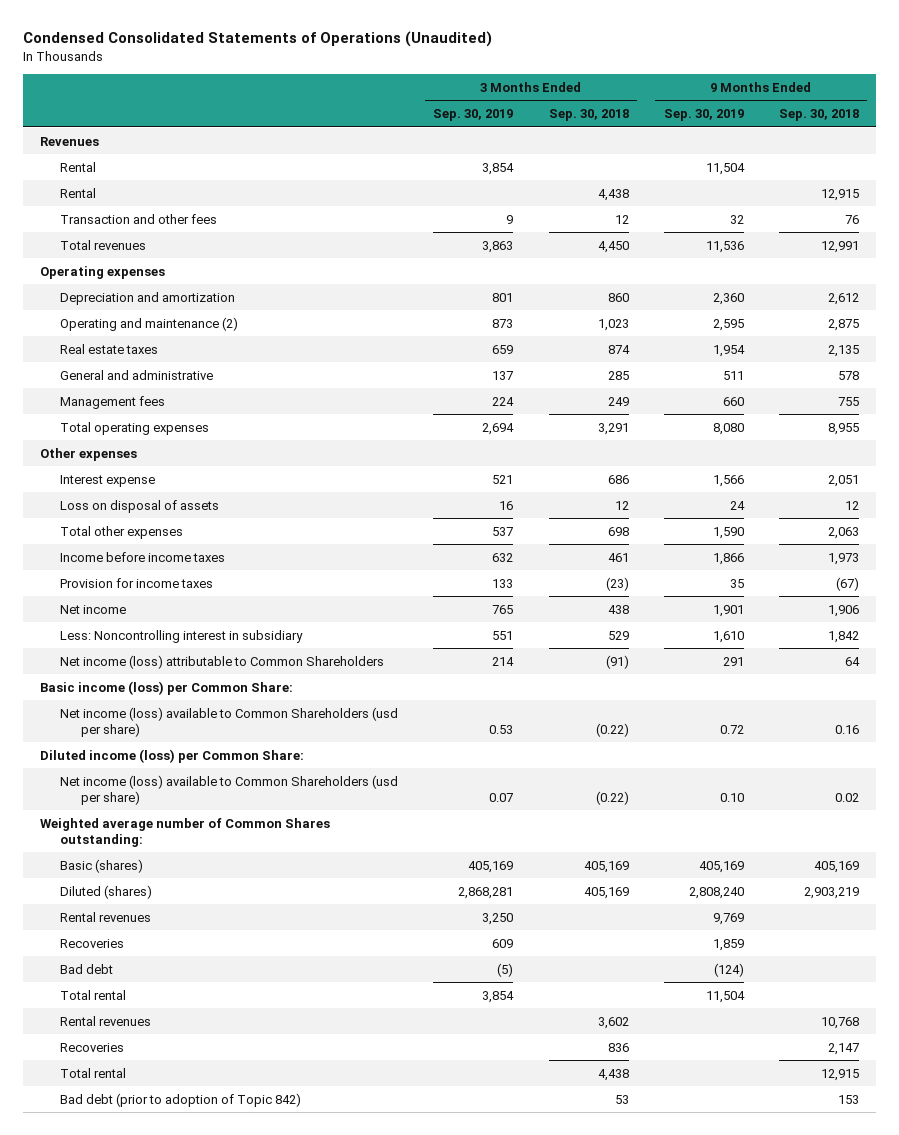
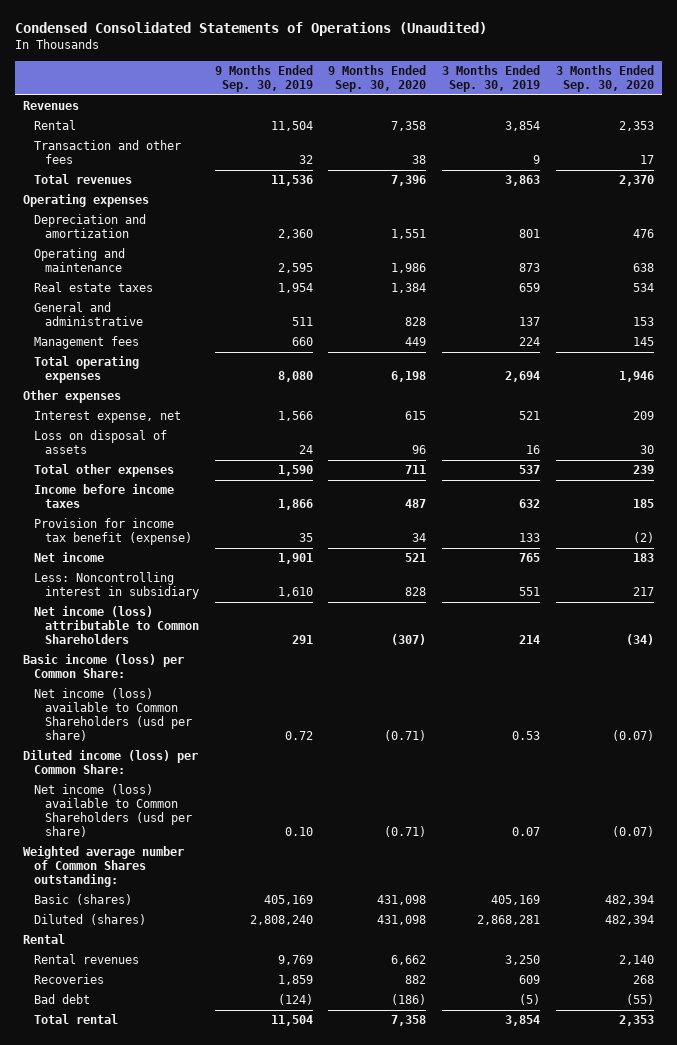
- | 3 Months Ended Sep. 30, 2019 | 3 Months Ended Sep. 30, 2018 | 9 Months Ended Sep. 30, 2019 | 9 Months Ended Sep. 30, 2018
+ | 9 Months Ended Sep. 30, 2019 | 9 Months Ended Sep. 30, 2020 | 3 Months Ended Sep. 30, 2019 | 3 Months Ended Sep. 30, 2020
- Operating and maintenance (2) | 873 | 1,023 | 2,595 | 2,875
+ Operating and maintenance | 2,595 | 1,986 | 873 | 638
- Interest expense | 521 | 686 | 1,566 | 2,051
+ Interest expense, net | 1,566 | 615 | 521 | 209
- Provision for income taxes | 133 | (23) | 35 | (67)
+ Provision for income tax benefit (expense) | 35 | 34 | 133 | (2)
moved down: Rental
- Rental revenues | | 3,602 | | 10,768
- Recoveries | | 836 | | 2,147
- Total rental | | 4,438 | | 12,915
- Bad debt (prior to adoption of Topic 842) | | 53 | | 153

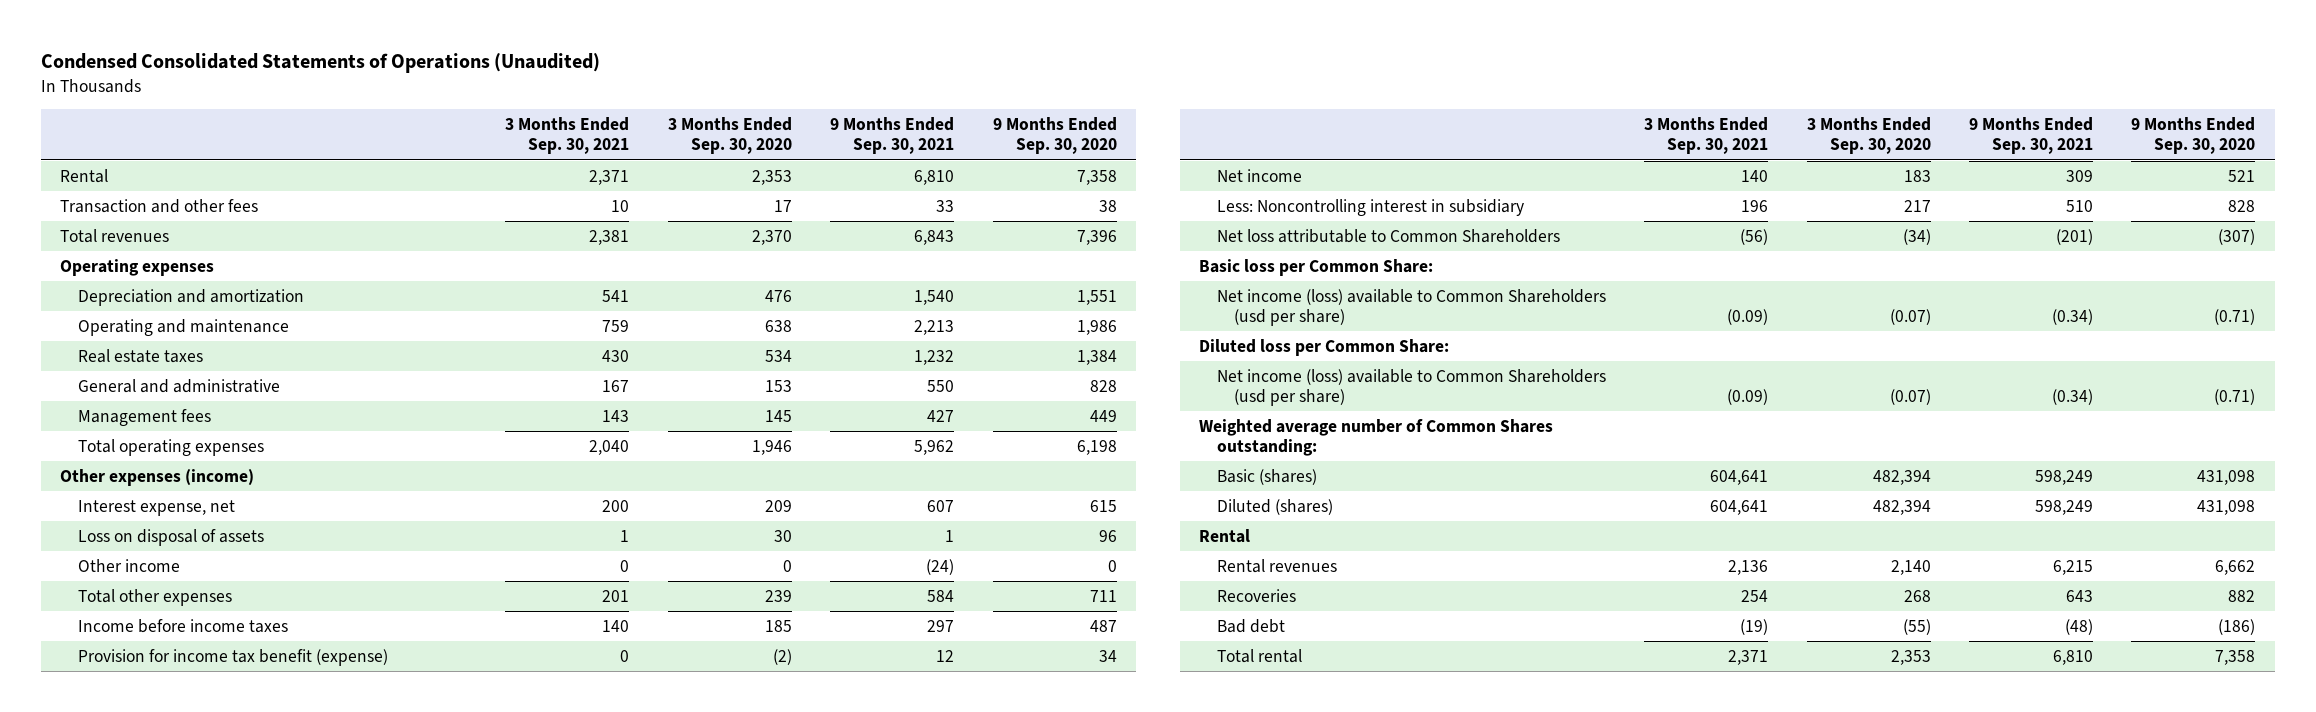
- | 9 Months Ended Sep. 30, 2019 | 9 Months Ended Sep. 30, 2020 | 3 Months Ended Sep. 30, 2019 | 3 Months Ended Sep. 30, 2020
+ | 3 Months Ended Sep. 30, 2021 | 3 Months Ended Sep. 30, 2020 | 9 Months Ended Sep. 30, 2021 | 9 Months Ended Sep. 30, 2020
- Revenues
- Other expenses
+ Other expenses (income)
+ Other income | 0 | 0 | (24) | 0
- Net income (loss) attributable to Common Shareholders | 291 | (307) | 214 | (34)
- Basic income (loss) per Common Share:
+ Net loss attributable to Common Shareholders | (56) | (34) | (201) | (307)
+ Basic loss per Common Share:
- Diluted income (loss) per Common Share:
+ Diluted loss per Common Share:

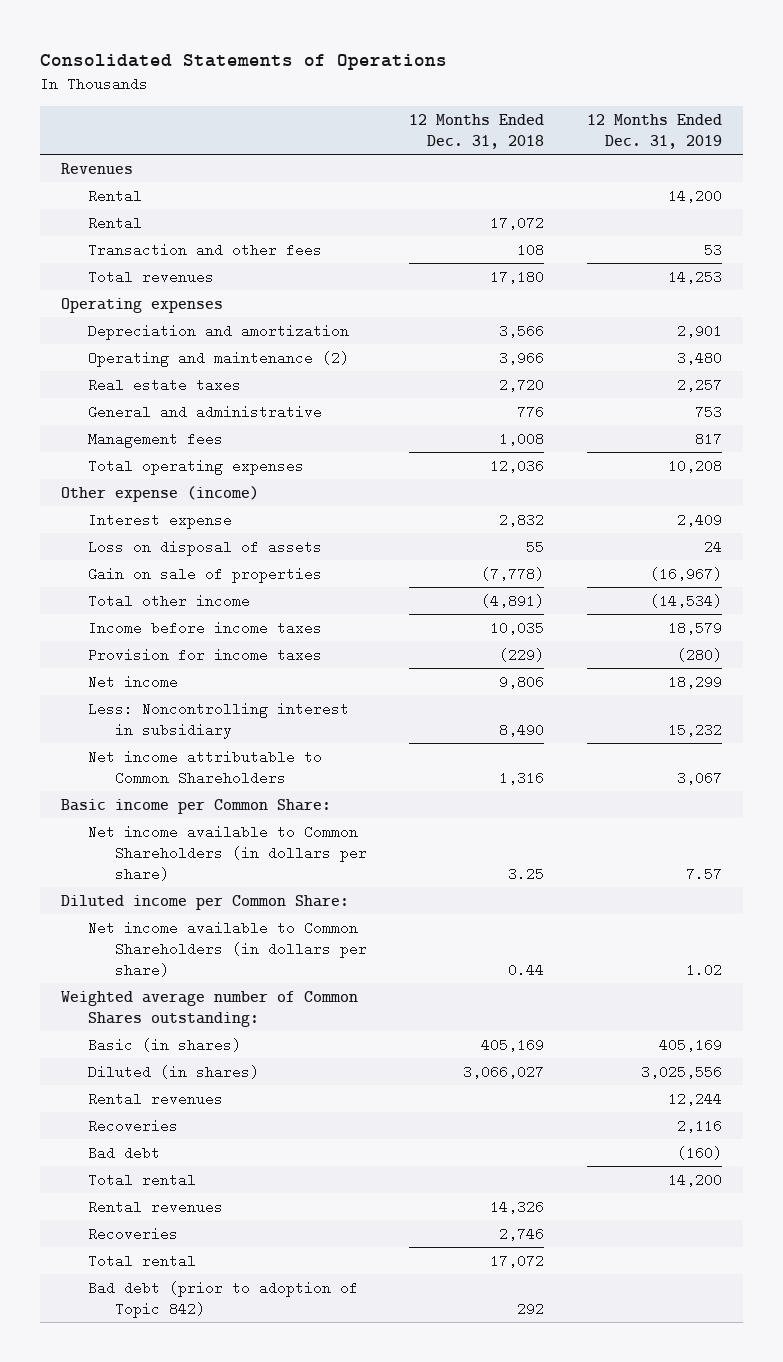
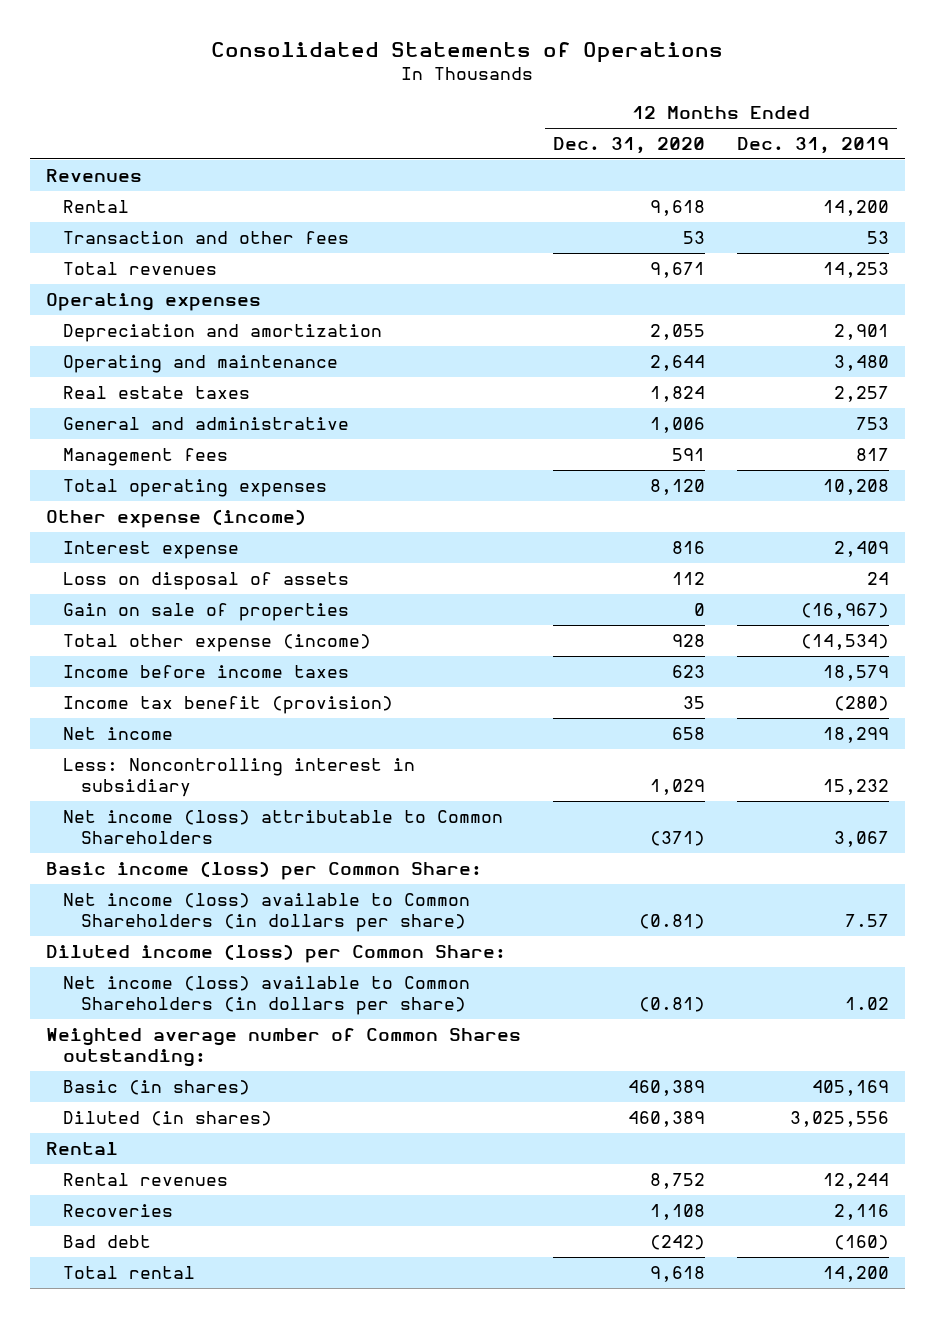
- | 12 Months Ended Dec. 31, 2018 | 12 Months Ended Dec. 31, 2019
+ | 12 Months Ended Dec. 31, 2020 | 12 Months Ended Dec. 31, 2019
- Operating and maintenance (2) | 3,966 | 3,480
+ Operating and maintenance | 2,644 | 3,480
- Total other income | (4,891) | (14,534)
+ Total other expense (income) | 928 | (14,534)
- Provision for income taxes | (229) | (280)
+ Income tax benefit (provision) | 35 | (280)
- Net income attributable to Common Shareholders | 1,316 | 3,067
- Basic income per Common Share:
- Net income available to Common Shareholders (in dollars per share) | 3.25 | 7.57
- Diluted income per Common Share:
- Net income available to Common Shareholders (in dollars per share) | 0.44 | 1.02
+ Net income (loss) attributable to Common Shareholders | (371) | 3,067
+ Basic income (loss) per Common Share:
+ Net income (loss) available to Common Shareholders (in dollars per share) | (0.81) | 7.57
+ Diluted income (loss) per Common Share:
+ Net income (loss) available to Common Shareholders (in dollars per share) | (0.81) | 1.02
moved down: Rental
- Rental revenues | 14,326 |
- Recoveries | 2,746 |
- Total rental | 17,072 |
- Bad debt (prior to adoption of Topic 842) | 292 |

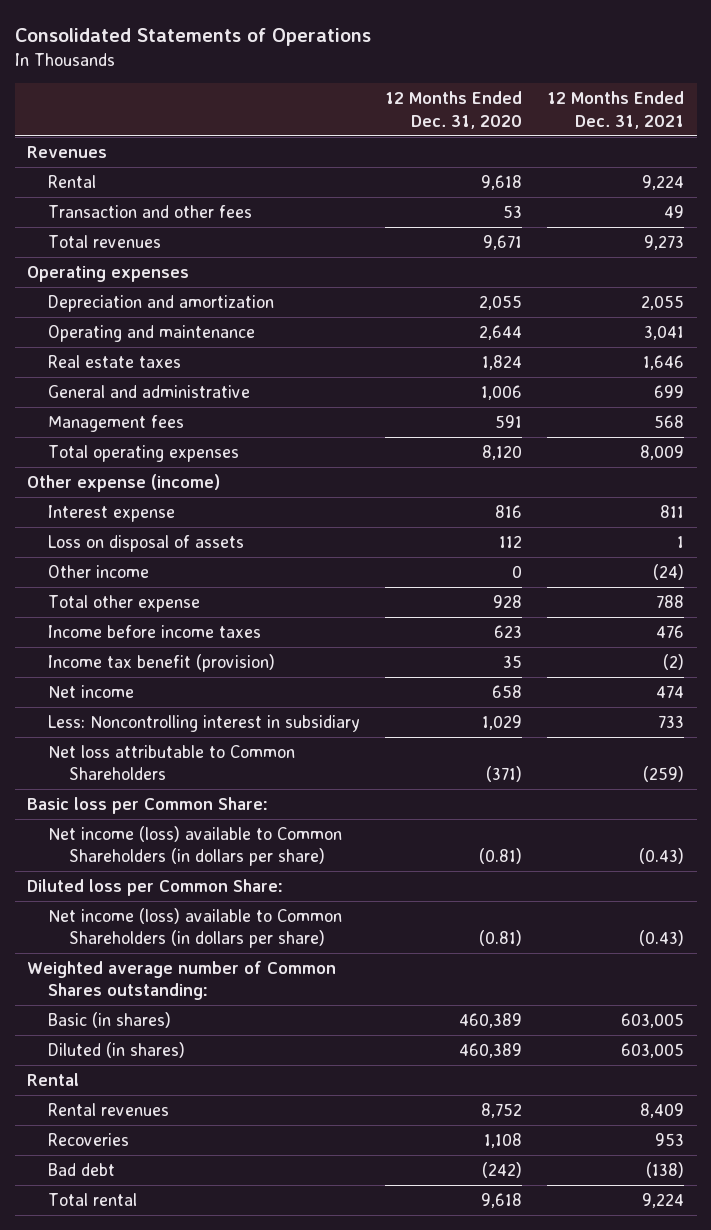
- | 12 Months Ended Dec. 31, 2020 | 12 Months Ended Dec. 31, 2019
+ | 12 Months Ended Dec. 31, 2020 | 12 Months Ended Dec. 31, 2021
- Gain on sale of properties | 0 | (16,967)
- Total other expense (income) | 928 | (14,534)
+ Other income | 0 | (24)
+ Total other expense | 928 | 788
- Net income (loss) attributable to Common Shareholders | (371) | 3,067
- Basic income (loss) per Common Share:
+ Net loss attributable to Common Shareholders | (371) | (259)
+ Basic loss per Common Share:
- Diluted income (loss) per Common Share:
+ Diluted loss per Common Share:

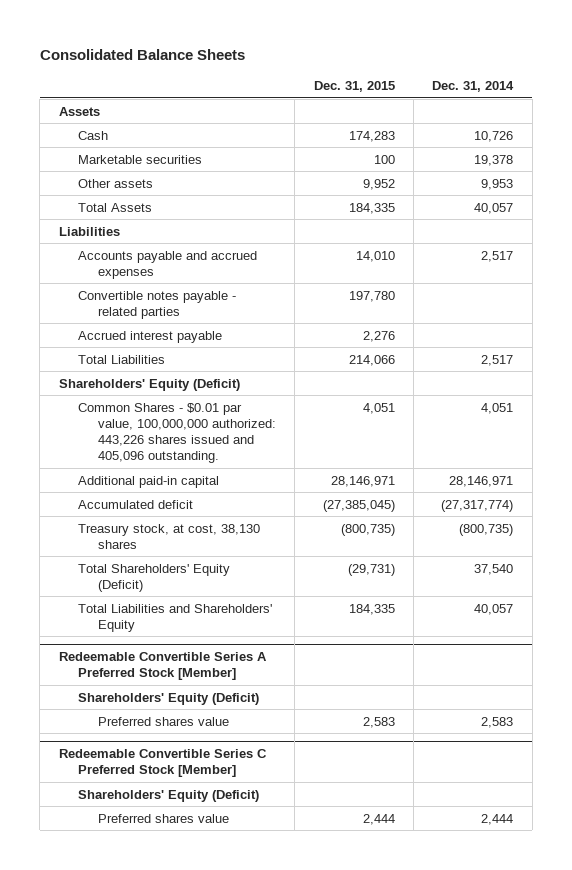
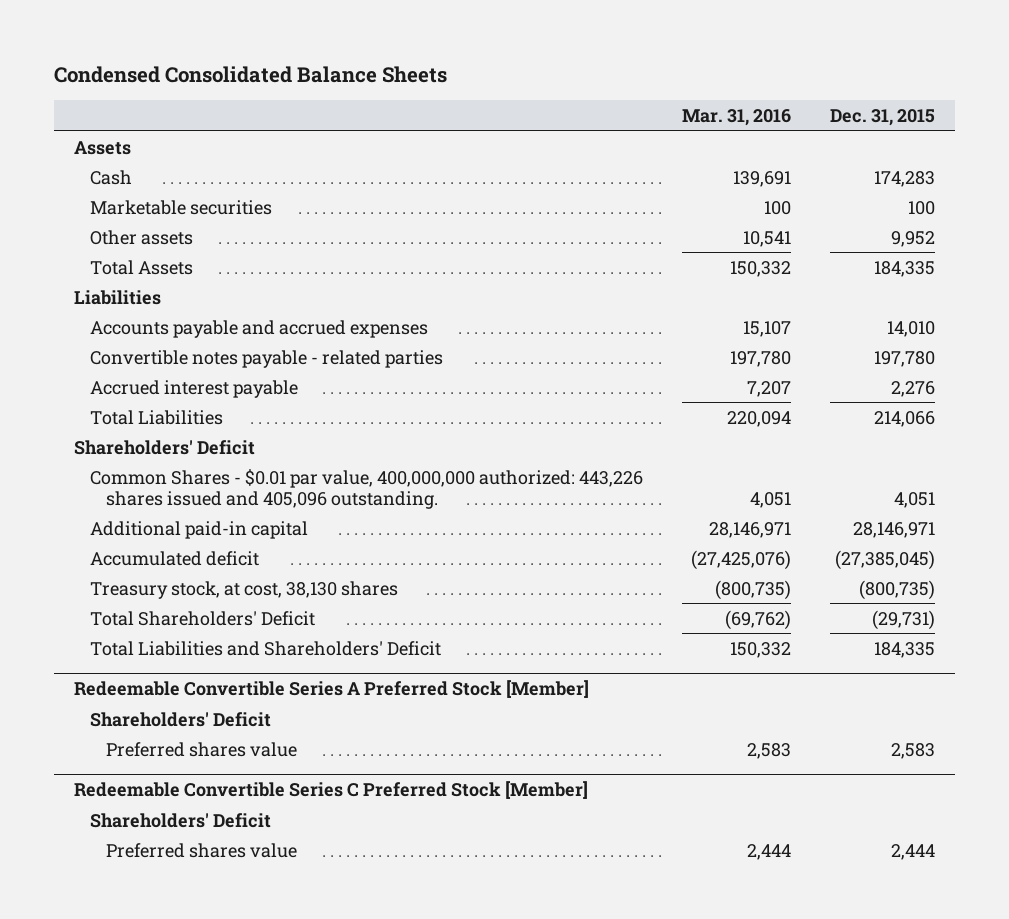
- Consolidated Balance Sheets
+ Condensed Consolidated Balance Sheets
- | Dec. 31, 2015 | Dec. 31, 2014
+ | Mar. 31, 2016 | Dec. 31, 2015
- Shareholders' Equity (Deficit)
- Common Shares - $0.01 par value, 100,000,000 authorized: 443,226 shares issued and 405,096 outstanding. | 4,051 | 4,051
+ Shareholders' Deficit
+ Common Shares - $0.01 par value, 400,000,000 authorized: 443,226 shares issued and 405,096 outstanding. | 4,051 | 4,051
- Total Shareholders' Equity (Deficit) | (29,731) | 37,540
- Total Liabilities and Shareholders' Equity | 184,335 | 40,057
+ Total Shareholders' Deficit | (69,762) | (29,731)
+ Total Liabilities and Shareholders' Deficit | 150,332 | 184,335
@ Redeemable Convertible Series A Preferred Stock [Member]
- Shareholders' Equity (Deficit)
+ Shareholders' Deficit
@ Redeemable Convertible Series C Preferred Stock [Member]
- Shareholders' Equity (Deficit)
+ Shareholders' Deficit

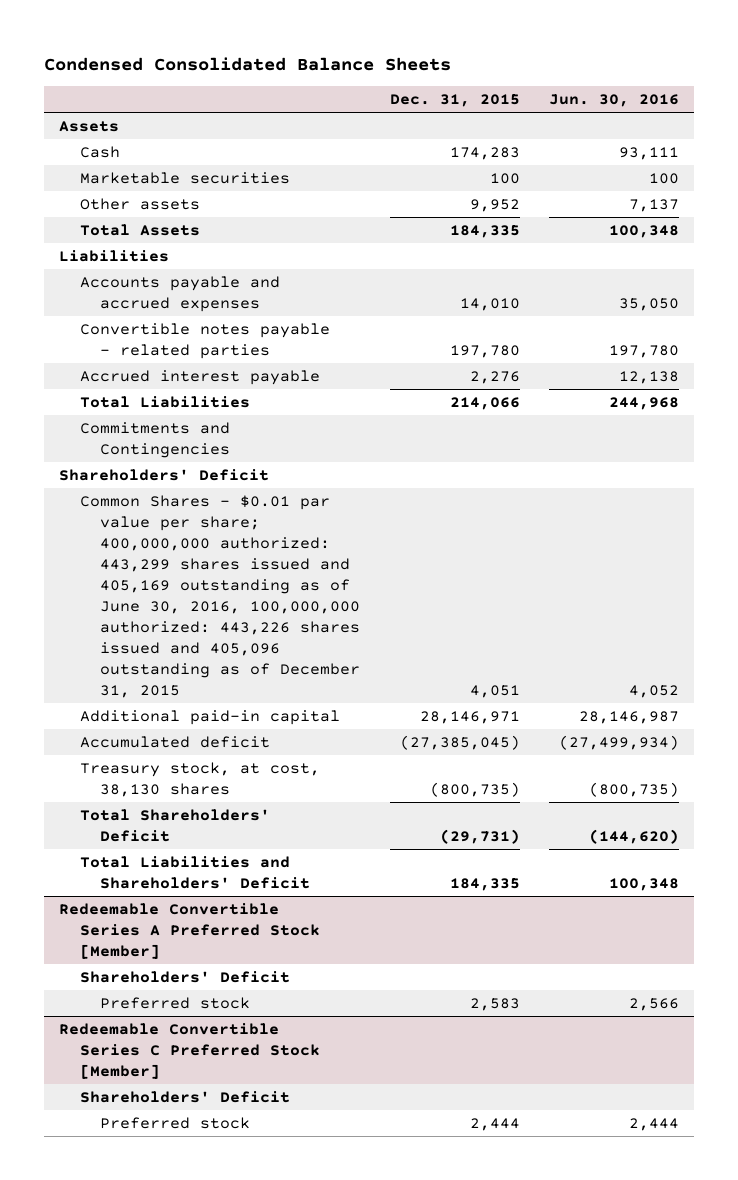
- | Mar. 31, 2016 | Dec. 31, 2015
+ | Dec. 31, 2015 | Jun. 30, 2016
+ Commitments and Contingencies
- Common Shares - $0.01 par value, 400,000,000 authorized: 443,226 shares issued and 405,096 outstanding. | 4,051 | 4,051
+ Common Shares - $0.01 par value per share; 400,000,000 authorized: 443,299 shares issued and 405,169 outstanding as of June 30, 2016, 100,000,000 authorized: 443,226 shares issued and 405,096 outstanding as of December 31, 2015 | 4,051 | 4,052
@ Redeemable Convertible Series A Preferred Stock [Member]
- Preferred shares value | 2,583 | 2,583
+ Preferred stock | 2,583 | 2,566
@ Redeemable Convertible Series C Preferred Stock [Member]
- Preferred shares value | 2,444 | 2,444
+ Preferred stock | 2,444 | 2,444

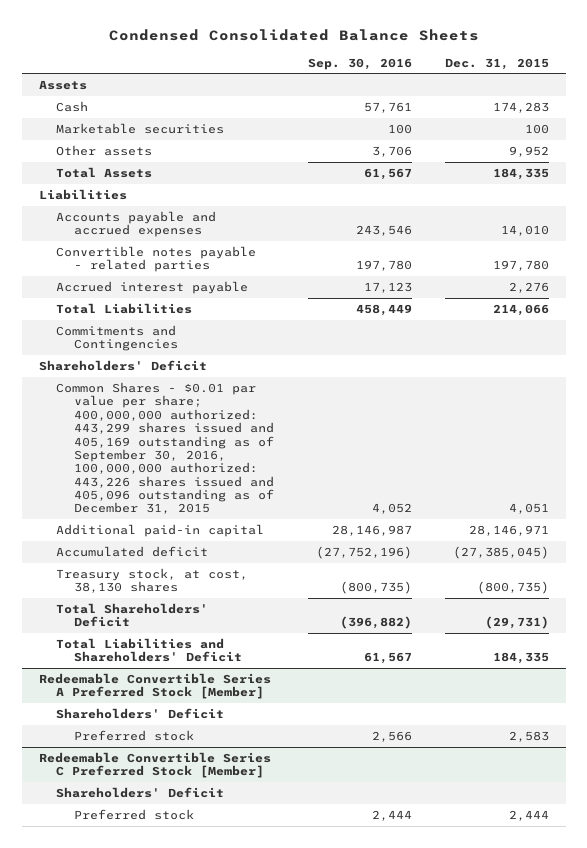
- | Dec. 31, 2015 | Jun. 30, 2016
+ | Sep. 30, 2016 | Dec. 31, 2015
- Common Shares - $0.01 par value per share; 400,000,000 authorized: 443,299 shares issued and 405,169 outstanding as of June 30, 2016, 100,000,000 authorized: 443,226 shares issued and 405,096 outstanding as of December 31, 2015 | 4,051 | 4,052
+ Common Shares - $0.01 par value per share; 400,000,000 authorized: 443,299 shares issued and 405,169 outstanding as of September 30, 2016, 100,000,000 authorized: 443,226 shares issued and 405,096 outstanding as of December 31, 2015 | 4,052 | 4,051

